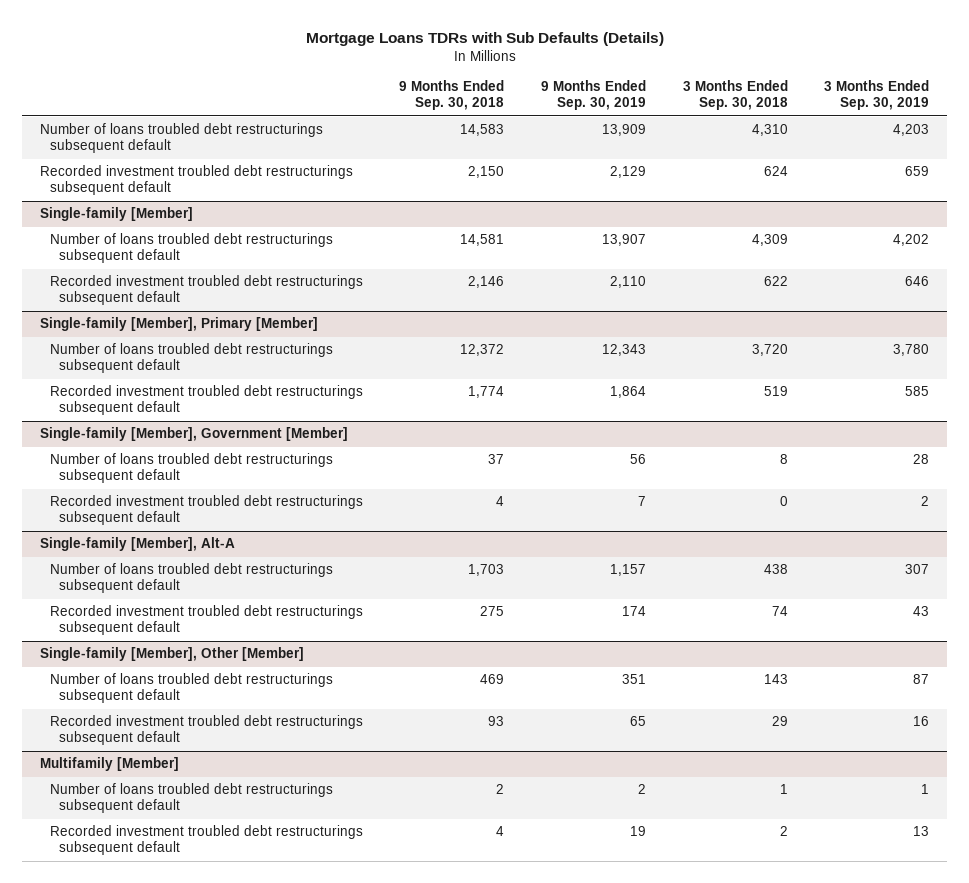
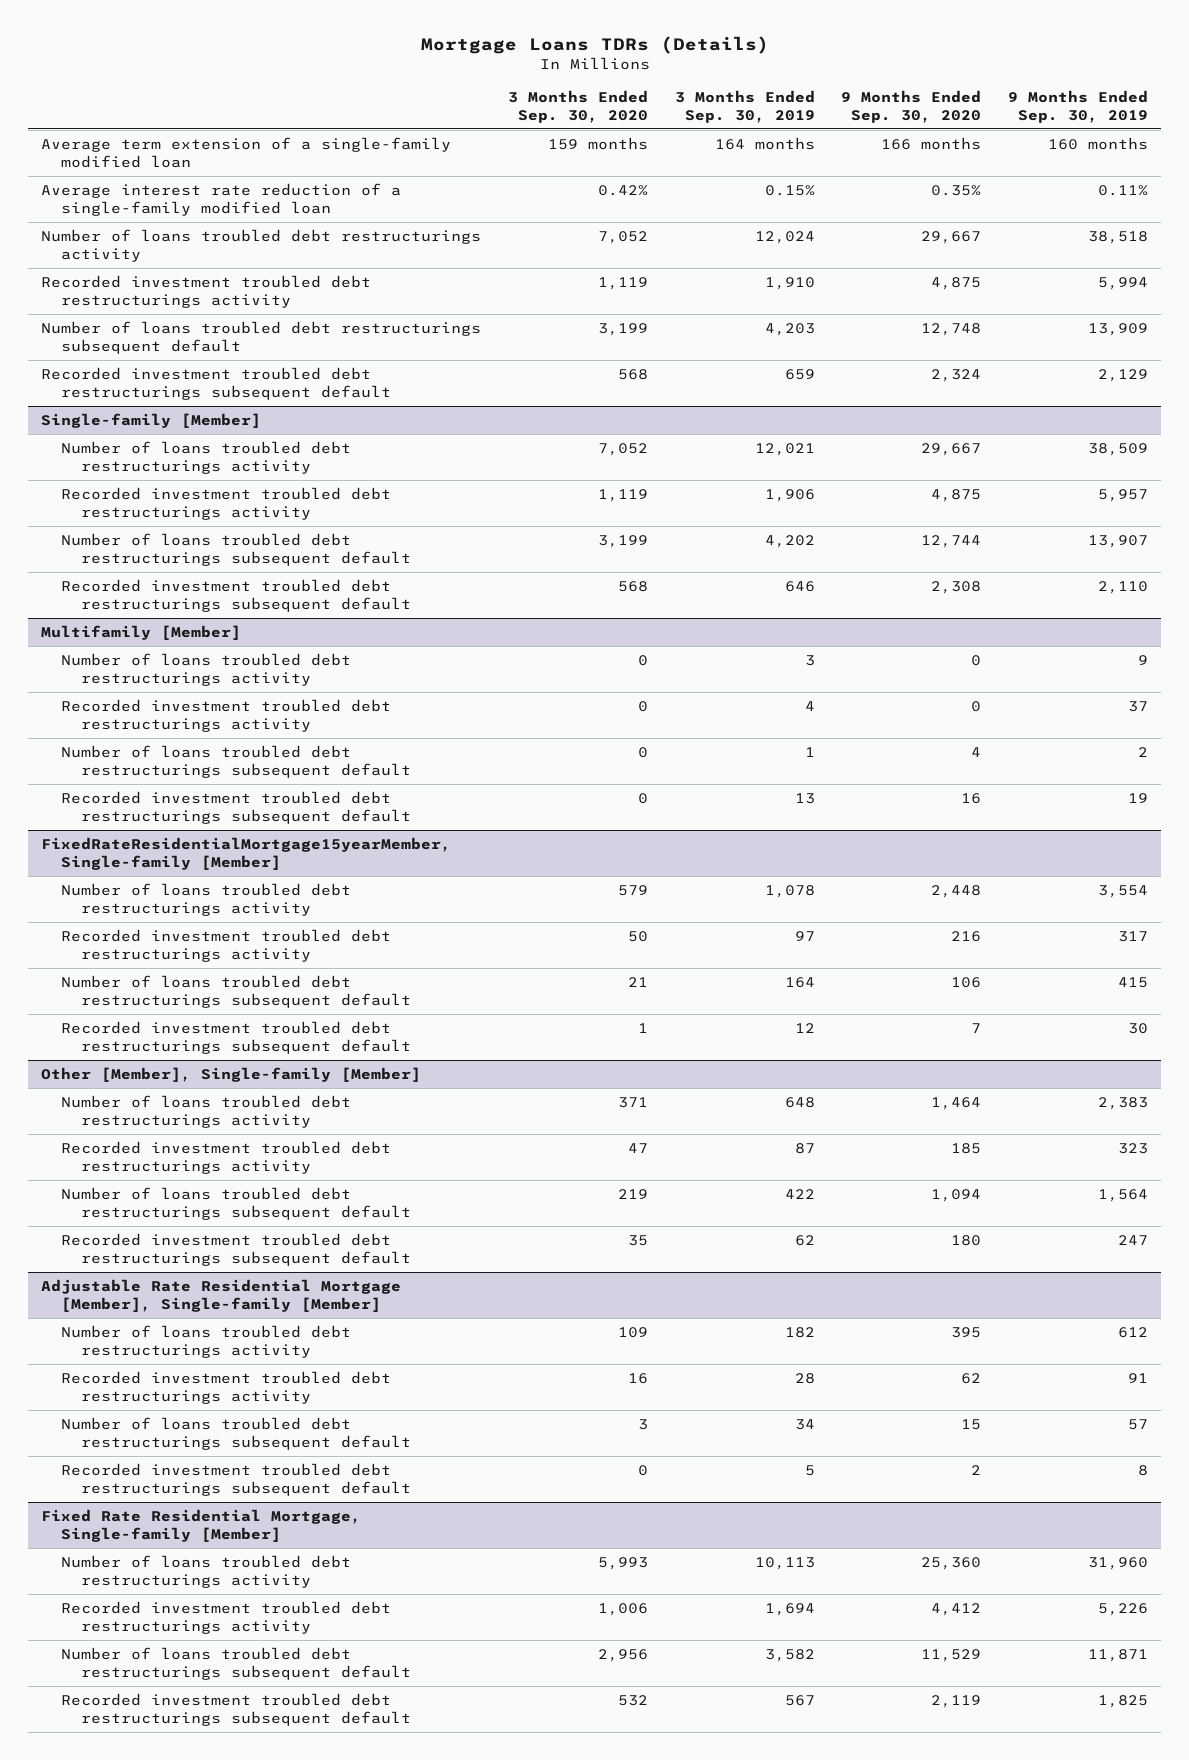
- Mortgage Loans TDRs with Sub Defaults (Details)
+ Mortgage Loans TDRs (Details)
- | 9 Months Ended Sep. 30, 2018 | 9 Months Ended Sep. 30, 2019 | 3 Months Ended Sep. 30, 2018 | 3 Months Ended Sep. 30, 2019
+ | 3 Months Ended Sep. 30, 2020 | 3 Months Ended Sep. 30, 2019 | 9 Months Ended Sep. 30, 2020 | 9 Months Ended Sep. 30, 2019
+ Average term extension of a single-family modified loan | 159 months | 164 months | 166 months | 160 months
+ Average interest rate reduction of a single-family modified loan | 0.42% | 0.15% | 0.35% | 0.11%
+ Number of loans troubled debt restructurings activity | 7,052 | 12,024 | 29,667 | 38,518
+ Recorded investment troubled debt restructurings activity | 1,119 | 1,910 | 4,875 | 5,994
@ Single-family [Member]
+ Number of loans troubled debt restructurings activity | 7,052 | 12,021 | 29,667 | 38,509
+ Recorded investment troubled debt restructurings activity | 1,119 | 1,906 | 4,875 | 5,957
- Single-family [Member], Primary [Member]
- Number of loans troubled debt restructurings subsequent default | 12,372 | 12,343 | 3,720 | 3,780
- Recorded investment troubled debt restructurings subsequent default | 1,774 | 1,864 | 519 | 585
- Single-family [Member], Government [Member]
- Number of loans troubled debt restructurings subsequent default | 37 | 56 | 8 | 28
- Recorded investment troubled debt restructurings subsequent default | 4 | 7 | 0 | 2
- Single-family [Member], Alt-A
- Number of loans troubled debt restructurings subsequent default | 1,703 | 1,157 | 438 | 307
- Recorded investment troubled debt restructurings subsequent default | 275 | 174 | 74 | 43
- Single-family [Member], Other [Member]
- Number of loans troubled debt restructurings subsequent default | 469 | 351 | 143 | 87
- Recorded investment troubled debt restructurings subsequent default | 93 | 65 | 29 | 16
@ Multifamily [Member]
+ Number of loans troubled debt restructurings activity | 0 | 3 | 0 | 9
+ Recorded investment troubled debt restructurings activity | 0 | 4 | 0 | 37
+ FixedRateResidentialMortgage15yearMember, Single-family [Member]
+ Number of loans troubled debt restructurings activity | 579 | 1,078 | 2,448 | 3,554
+ Recorded investment troubled debt restructurings activity | 50 | 97 | 216 | 317
+ Number of loans troubled debt restructurings subsequent default | 21 | 164 | 106 | 415
+ Recorded investment troubled debt restructurings subsequent default | 1 | 12 | 7 | 30
+ Other [Member], Single-family [Member]
+ Number of loans troubled debt restructurings activity | 371 | 648 | 1,464 | 2,383
+ Recorded investment troubled debt restructurings activity | 47 | 87 | 185 | 323
+ Number of loans troubled debt restructurings subsequent default | 219 | 422 | 1,094 | 1,564
+ Recorded investment troubled debt restructurings subsequent default | 35 | 62 | 180 | 247
+ Adjustable Rate Residential Mortgage [Member], Single-family [Member]
+ Number of loans troubled debt restructurings activity | 109 | 182 | 395 | 612
+ Recorded investment troubled debt restructurings activity | 16 | 28 | 62 | 91
+ Number of loans troubled debt restructurings subsequent default | 3 | 34 | 15 | 57
+ Recorded investment troubled debt restructurings subsequent default | 0 | 5 | 2 | 8
+ Fixed Rate Residential Mortgage, Single-family [Member]
+ Number of loans troubled debt restructurings activity | 5,993 | 10,113 | 25,360 | 31,960
+ Recorded investment troubled debt restructurings activity | 1,006 | 1,694 | 4,412 | 5,226
+ Number of loans troubled debt restructurings subsequent default | 2,956 | 3,582 | 11,529 | 11,871
+ Recorded investment troubled debt restructurings subsequent default | 532 | 567 | 2,119 | 1,825

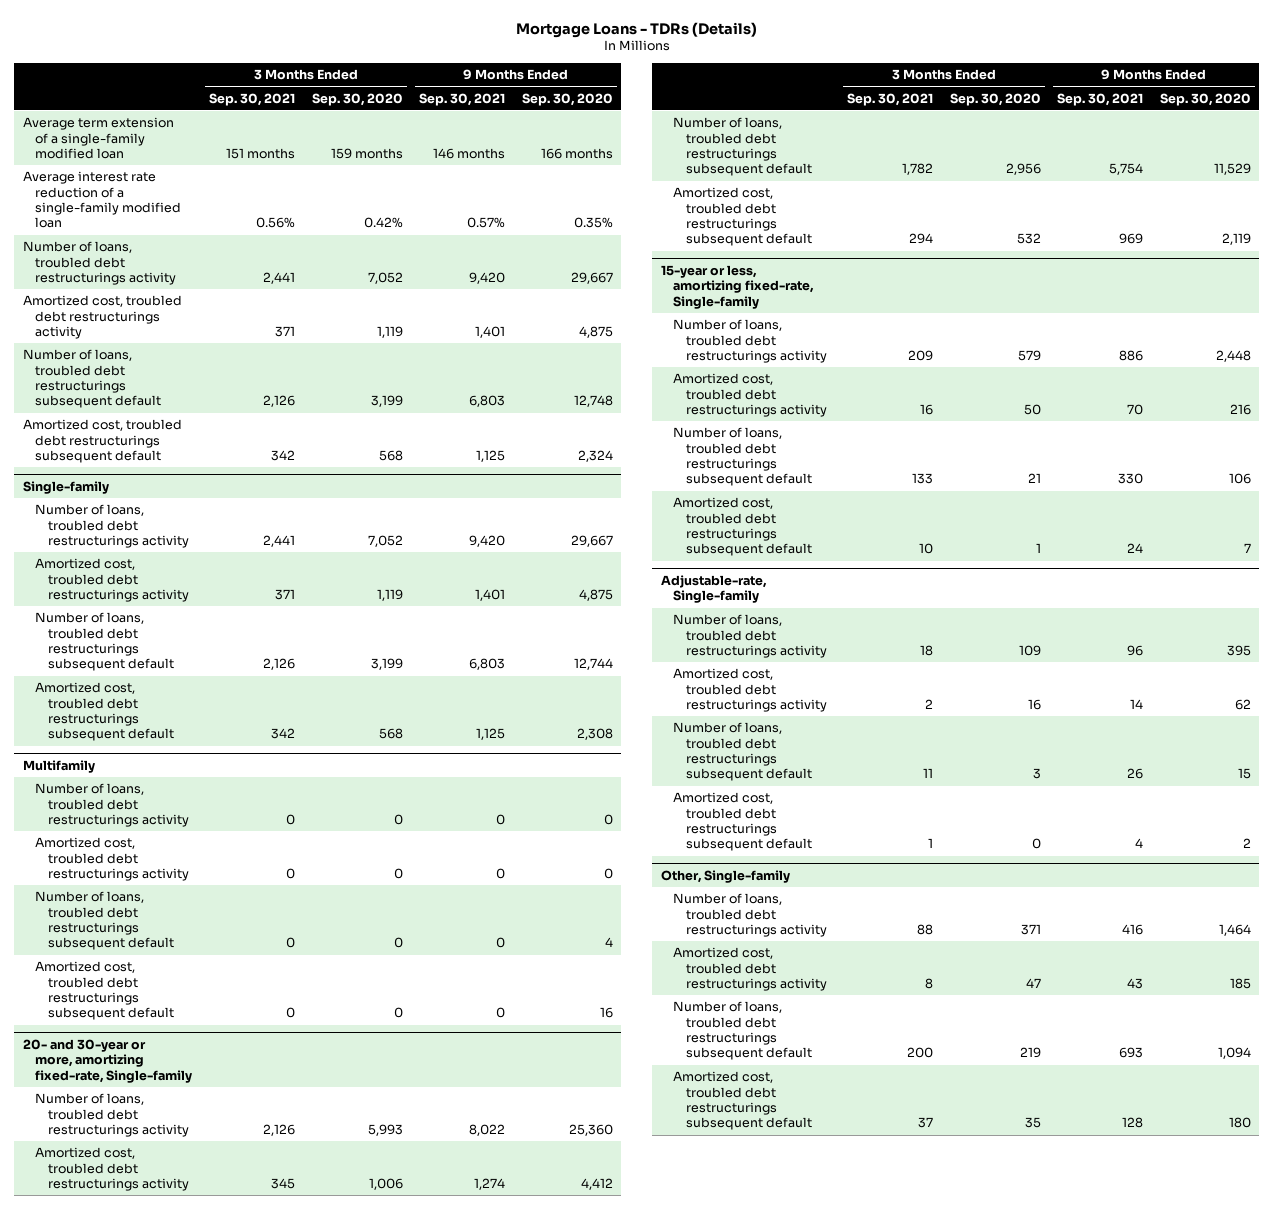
- Mortgage Loans TDRs (Details)
+ Mortgage Loans - TDRs (Details)
- | 3 Months Ended Sep. 30, 2020 | 3 Months Ended Sep. 30, 2019 | 9 Months Ended Sep. 30, 2020 | 9 Months Ended Sep. 30, 2019
+ | 3 Months Ended Sep. 30, 2021 | 3 Months Ended Sep. 30, 2020 | 9 Months Ended Sep. 30, 2021 | 9 Months Ended Sep. 30, 2020
- Number of loans troubled debt restructurings activity | 7,052 | 12,024 | 29,667 | 38,518
- Recorded investment troubled debt restructurings activity | 1,119 | 1,910 | 4,875 | 5,994
- Number of loans troubled debt restructurings subsequent default | 3,199 | 4,203 | 12,748 | 13,909
- Recorded investment troubled debt restructurings subsequent default | 568 | 659 | 2,324 | 2,129
- Single-family [Member]
- Number of loans troubled debt restructurings activity | 7,052 | 12,021 | 29,667 | 38,509
- Recorded investment troubled debt restructurings activity | 1,119 | 1,906 | 4,875 | 5,957
- Number of loans troubled debt restructurings subsequent default | 3,199 | 4,202 | 12,744 | 13,907
- Recorded investment troubled debt restructurings subsequent default | 568 | 646 | 2,308 | 2,110
- Multifamily [Member]
- Number of loans troubled debt restructurings activity | 0 | 3 | 0 | 9
- Recorded investment troubled debt restructurings activity | 0 | 4 | 0 | 37
- Number of loans troubled debt restructurings subsequent default | 0 | 1 | 4 | 2
- Recorded investment troubled debt restructurings subsequent default | 0 | 13 | 16 | 19
- FixedRateResidentialMortgage15yearMember, Single-family [Member]
- Number of loans troubled debt restructurings activity | 579 | 1,078 | 2,448 | 3,554
- Recorded investment troubled debt restructurings activity | 50 | 97 | 216 | 317
- Number of loans troubled debt restructurings subsequent default | 21 | 164 | 106 | 415
- Recorded investment troubled debt restructurings subsequent default | 1 | 12 | 7 | 30
- Other [Member], Single-family [Member]
- Number of loans troubled debt restructurings activity | 371 | 648 | 1,464 | 2,383
- Recorded investment troubled debt restructurings activity | 47 | 87 | 185 | 323
- Number of loans troubled debt restructurings subsequent default | 219 | 422 | 1,094 | 1,564
- Recorded investment troubled debt restructurings subsequent default | 35 | 62 | 180 | 247
- Adjustable Rate Residential Mortgage [Member], Single-family [Member]
- Number of loans troubled debt restructurings activity | 109 | 182 | 395 | 612
- Recorded investment troubled debt restructurings activity | 16 | 28 | 62 | 91
- Number of loans troubled debt restructurings subsequent default | 3 | 34 | 15 | 57
- Recorded investment troubled debt restructurings subsequent default | 0 | 5 | 2 | 8
- Fixed Rate Residential Mortgage, Single-family [Member]
- Number of loans troubled debt restructurings activity | 5,993 | 10,113 | 25,360 | 31,960
- Recorded investment troubled debt restructurings activity | 1,006 | 1,694 | 4,412 | 5,226
- Number of loans troubled debt restructurings subsequent default | 2,956 | 3,582 | 11,529 | 11,871
- Recorded investment troubled debt restructurings subsequent default | 532 | 567 | 2,119 | 1,825
+ Number of loans, troubled debt restructurings activity | 2,441 | 7,052 | 9,420 | 29,667
+ Amortized cost, troubled debt restructurings activity | 371 | 1,119 | 1,401 | 4,875
+ Number of loans, troubled debt restructurings subsequent default | 2,126 | 3,199 | 6,803 | 12,748
+ Amortized cost, troubled debt restructurings subsequent default | 342 | 568 | 1,125 | 2,324
+ Single-family
+ Number of loans, troubled debt restructurings activity | 2,441 | 7,052 | 9,420 | 29,667
+ Amortized cost, troubled debt restructurings activity | 371 | 1,119 | 1,401 | 4,875
+ Number of loans, troubled debt restructurings subsequent default | 2,126 | 3,199 | 6,803 | 12,744
+ Amortized cost, troubled debt restructurings subsequent default | 342 | 568 | 1,125 | 2,308
+ Multifamily
+ Number of loans, troubled debt restructurings activity | 0 | 0 | 0 | 0
+ Amortized cost, troubled debt restructurings activity | 0 | 0 | 0 | 0
+ Number of loans, troubled debt restructurings subsequent default | 0 | 0 | 0 | 4
+ Amortized cost, troubled debt restructurings subsequent default | 0 | 0 | 0 | 16
+ 20- and 30-year or more, amortizing fixed-rate, Single-family
+ Number of loans, troubled debt restructurings activity | 2,126 | 5,993 | 8,022 | 25,360
+ Amortized cost, troubled debt restructurings activity | 345 | 1,006 | 1,274 | 4,412
+ Number of loans, troubled debt restructurings subsequent default | 1,782 | 2,956 | 5,754 | 11,529
+ Amortized cost, troubled debt restructurings subsequent default | 294 | 532 | 969 | 2,119
+ 15-year or less, amortizing fixed-rate, Single-family
+ Number of loans, troubled debt restructurings activity | 209 | 579 | 886 | 2,448
+ Amortized cost, troubled debt restructurings activity | 16 | 50 | 70 | 216
+ Number of loans, troubled debt restructurings subsequent default | 133 | 21 | 330 | 106
+ Amortized cost, troubled debt restructurings subsequent default | 10 | 1 | 24 | 7
+ Adjustable-rate, Single-family
+ Number of loans, troubled debt restructurings activity | 18 | 109 | 96 | 395
+ Amortized cost, troubled debt restructurings activity | 2 | 16 | 14 | 62
+ Number of loans, troubled debt restructurings subsequent default | 11 | 3 | 26 | 15
+ Amortized cost, troubled debt restructurings subsequent default | 1 | 0 | 4 | 2
+ Other, Single-family
+ Number of loans, troubled debt restructurings activity | 88 | 371 | 416 | 1,464
+ Amortized cost, troubled debt restructurings activity | 8 | 47 | 43 | 185
+ Number of loans, troubled debt restructurings subsequent default | 200 | 219 | 693 | 1,094
+ Amortized cost, troubled debt restructurings subsequent default | 37 | 35 | 128 | 180

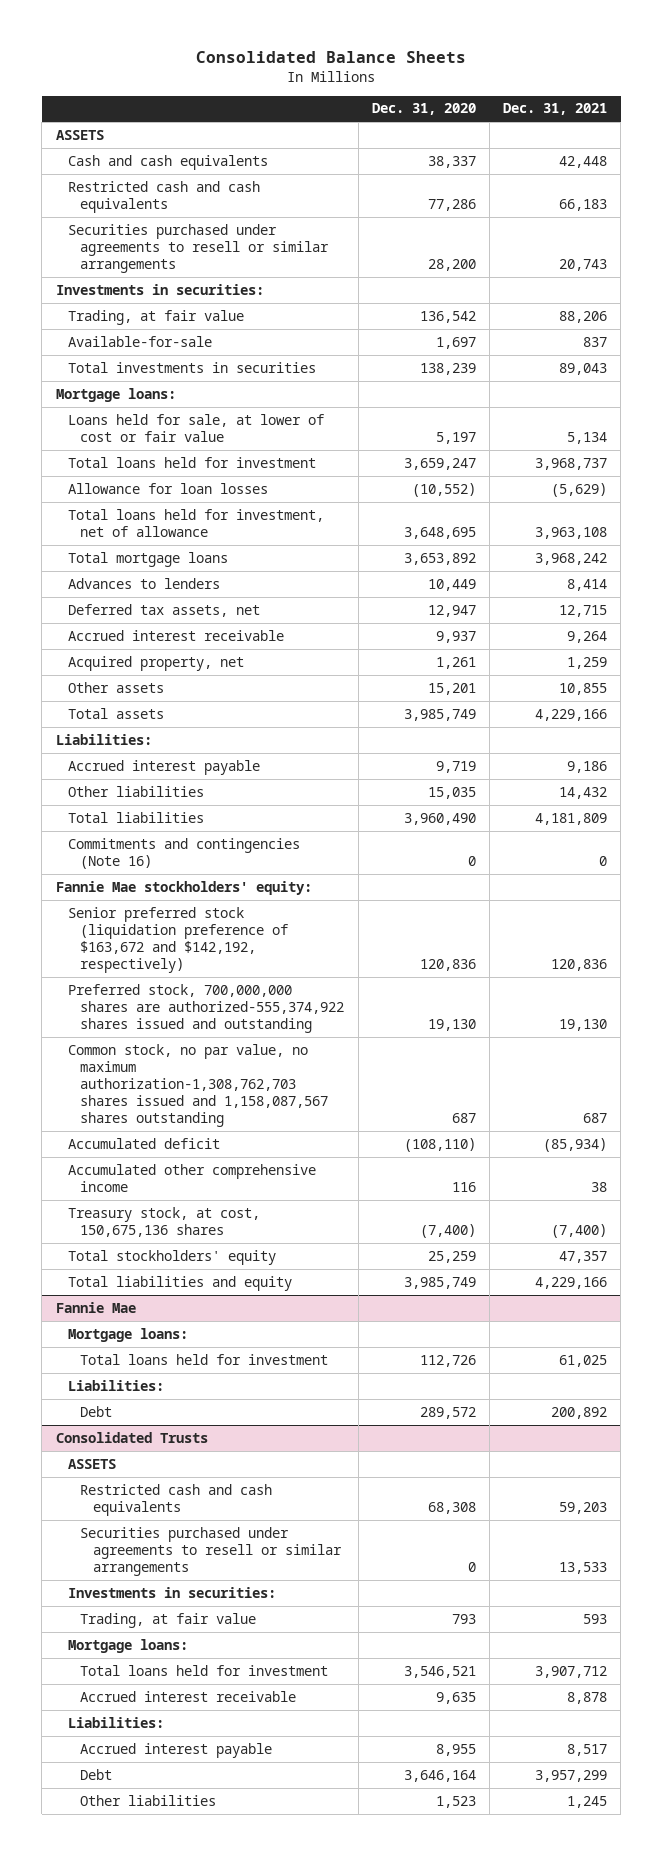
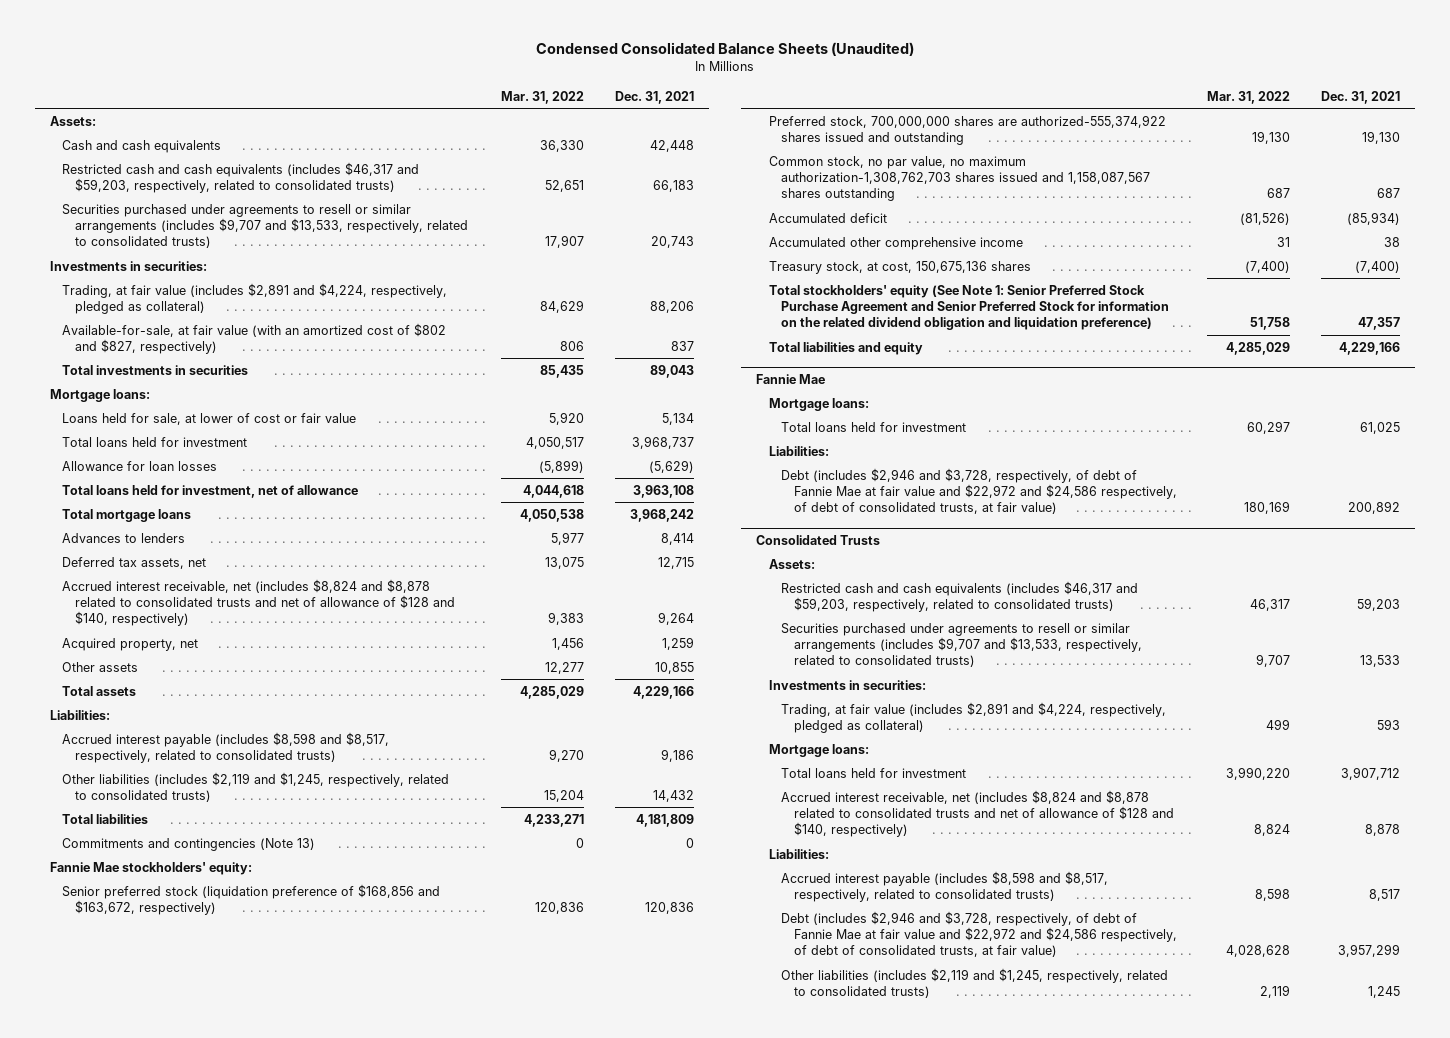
- Consolidated Balance Sheets
+ Condensed Consolidated Balance Sheets (Unaudited)
- | Dec. 31, 2020 | Dec. 31, 2021
+ | Mar. 31, 2022 | Dec. 31, 2021
- ASSETS
+ Assets:
- Restricted cash and cash equivalents | 77,286 | 66,183
- Securities purchased under agreements to resell or similar arrangements | 28,200 | 20,743
+ Restricted cash and cash equivalents (includes $46,317 and $59,203, respectively, related to consolidated trusts) | 52,651 | 66,183
+ Securities purchased under agreements to resell or similar arrangements (includes $9,707 and $13,533, respectively, related to consolidated trusts) | 17,907 | 20,743
- Trading, at fair value | 136,542 | 88,206
- Available-for-sale | 1,697 | 837
+ Trading, at fair value (includes $2,891 and $4,224, respectively, pledged as collateral) | 84,629 | 88,206
+ Available-for-sale, at fair value (with an amortized cost of $802 and $827, respectively) | 806 | 837
- Accrued interest receivable | 9,937 | 9,264
+ Accrued interest receivable, net (includes $8,824 and $8,878 related to consolidated trusts and net of allowance of $128 and $140, respectively) | 9,383 | 9,264
- Accrued interest payable | 9,719 | 9,186
- Other liabilities | 15,035 | 14,432
+ Accrued interest payable (includes $8,598 and $8,517, respectively, related to consolidated trusts) | 9,270 | 9,186
+ Other liabilities (includes $2,119 and $1,245, respectively, related to consolidated trusts) | 15,204 | 14,432
- Commitments and contingencies (Note 16) | 0 | 0
+ Commitments and contingencies (Note 13) | 0 | 0
- Senior preferred stock (liquidation preference of $163,672 and $142,192, respectively) | 120,836 | 120,836
+ Senior preferred stock (liquidation preference of $168,856 and $163,672, respectively) | 120,836 | 120,836
- Total stockholders' equity | 25,259 | 47,357
+ Total stockholders' equity (See Note 1: Senior Preferred Stock Purchase Agreement and Senior Preferred Stock for information on the related dividend obligation and liquidation preference) | 51,758 | 47,357
@ Fannie Mae
- Debt | 289,572 | 200,892
+ Debt (includes $2,946 and $3,728, respectively, of debt of Fannie Mae at fair value and $22,972 and $24,586 respectively, of debt of consolidated trusts, at fair value) | 180,169 | 200,892
@ Consolidated Trusts
- ASSETS
- Restricted cash and cash equivalents | 68,308 | 59,203
- Securities purchased under agreements to resell or similar arrangements | 0 | 13,533
+ Assets:
+ Restricted cash and cash equivalents (includes $46,317 and $59,203, respectively, related to consolidated trusts) | 46,317 | 59,203
+ Securities purchased under agreements to resell or similar arrangements (includes $9,707 and $13,533, respectively, related to consolidated trusts) | 9,707 | 13,533
- Trading, at fair value | 793 | 593
+ Trading, at fair value (includes $2,891 and $4,224, respectively, pledged as collateral) | 499 | 593
- Accrued interest receivable | 9,635 | 8,878
+ Accrued interest receivable, net (includes $8,824 and $8,878 related to consolidated trusts and net of allowance of $128 and $140, respectively) | 8,824 | 8,878
- Accrued interest payable | 8,955 | 8,517
- Debt | 3,646,164 | 3,957,299
- Other liabilities | 1,523 | 1,245
+ Accrued interest payable (includes $8,598 and $8,517, respectively, related to consolidated trusts) | 8,598 | 8,517
+ Debt (includes $2,946 and $3,728, respectively, of debt of Fannie Mae at fair value and $22,972 and $24,586 respectively, of debt of consolidated trusts, at fair value) | 4,028,628 | 3,957,299
+ Other liabilities (includes $2,119 and $1,245, respectively, related to consolidated trusts) | 2,119 | 1,245

